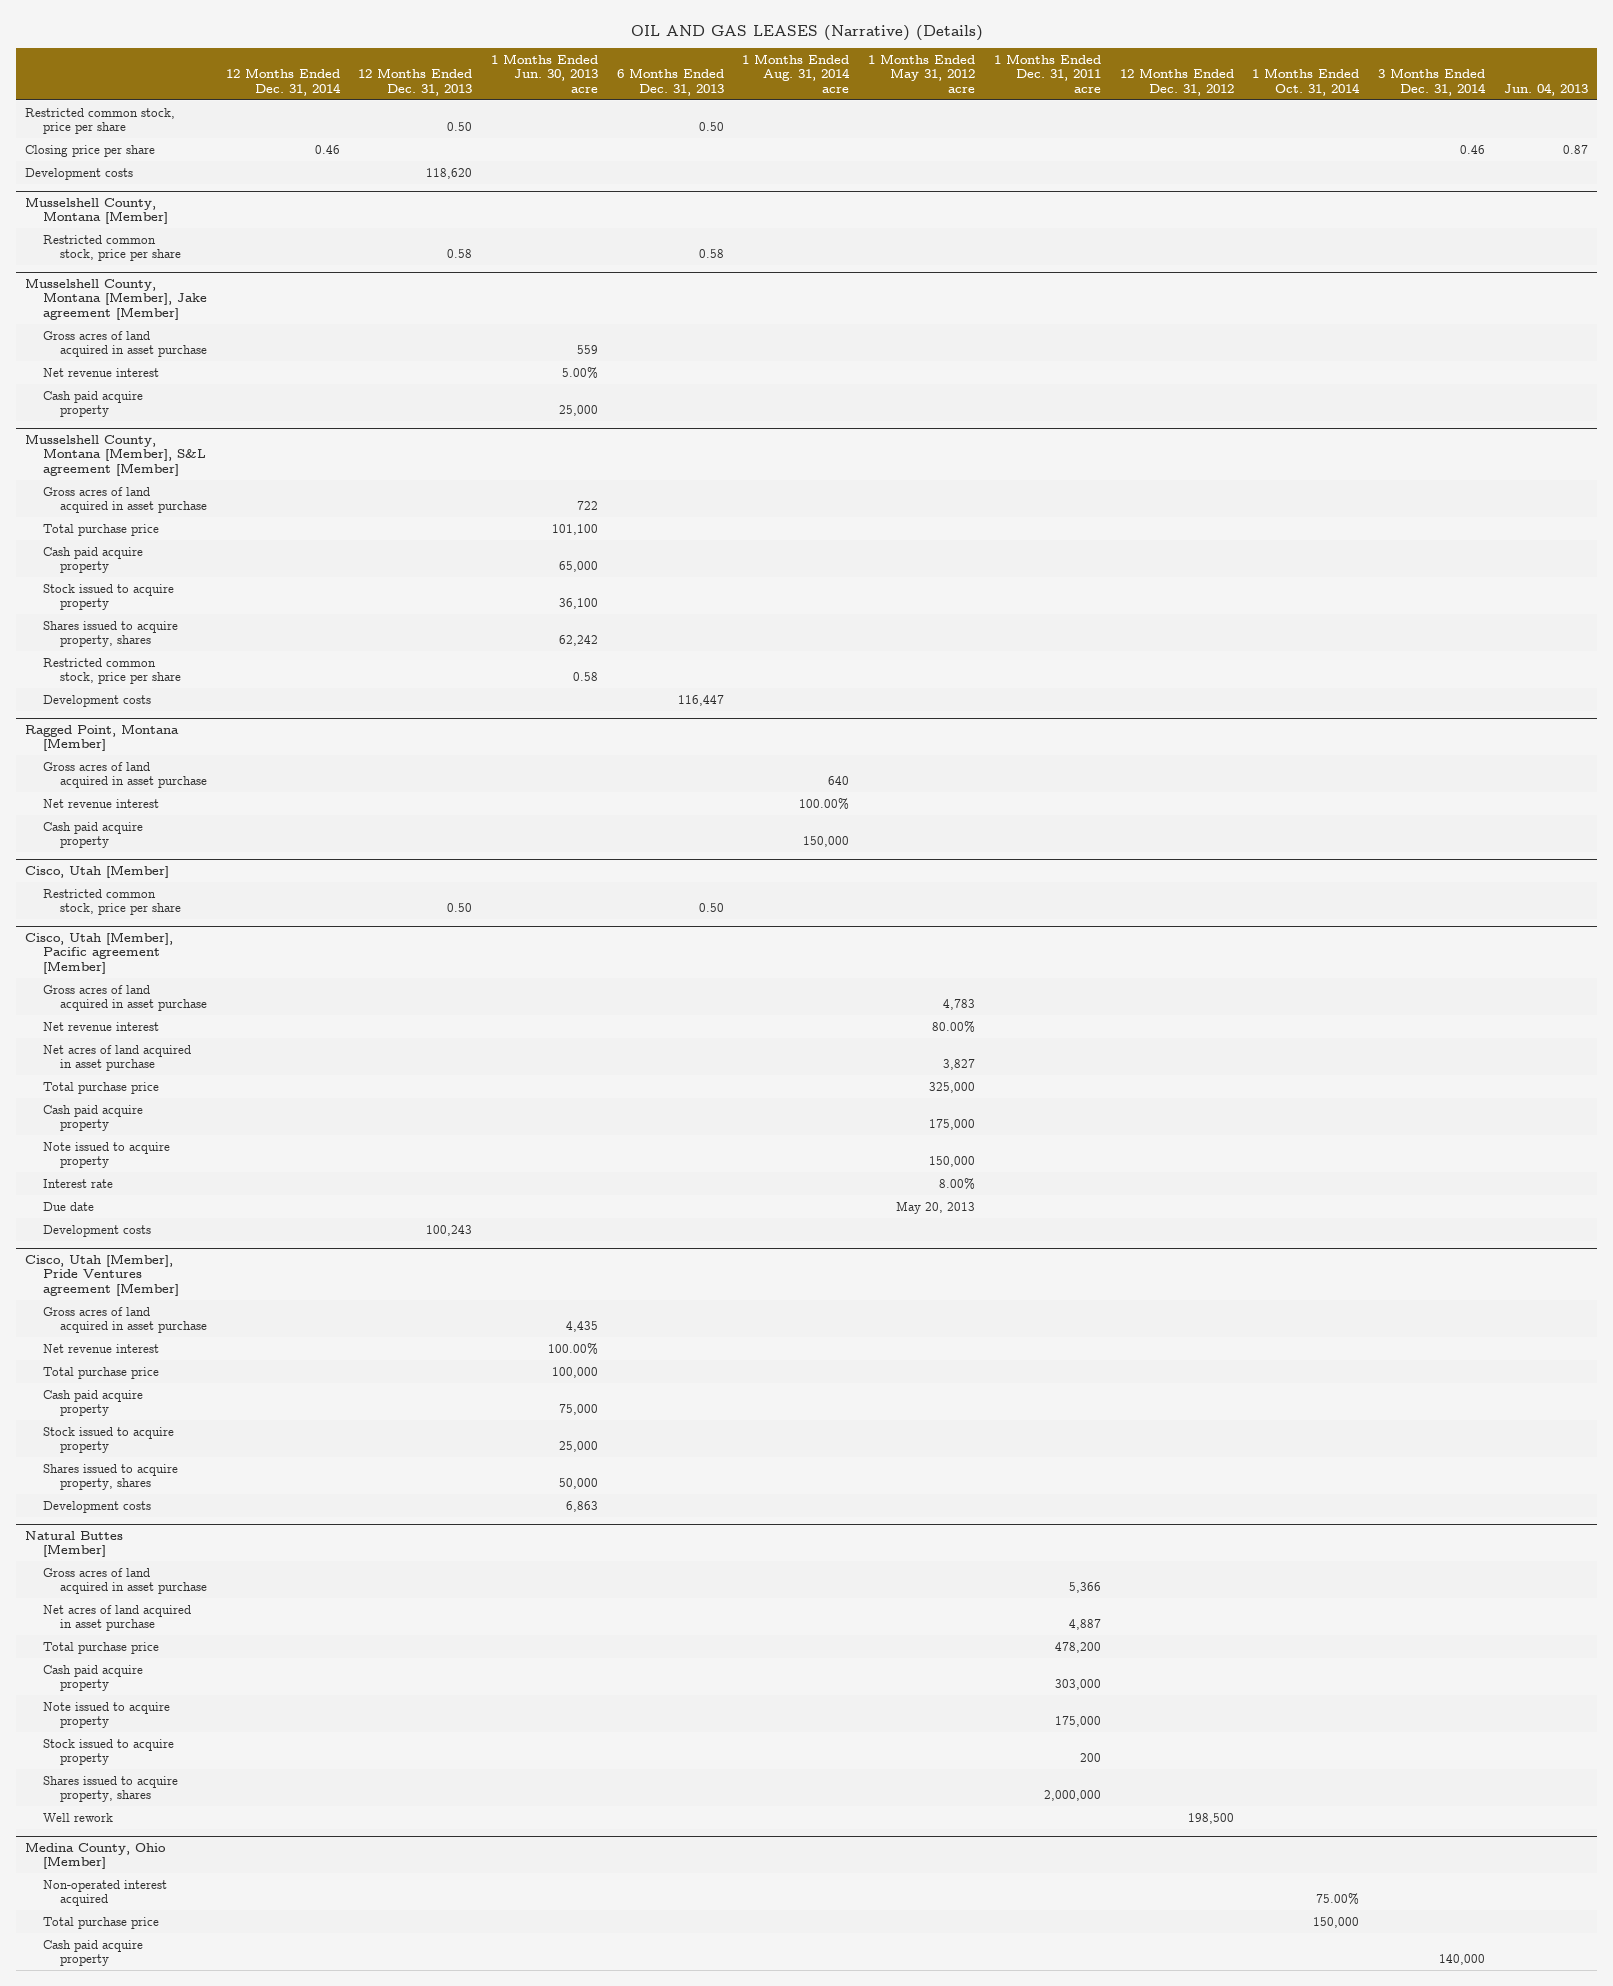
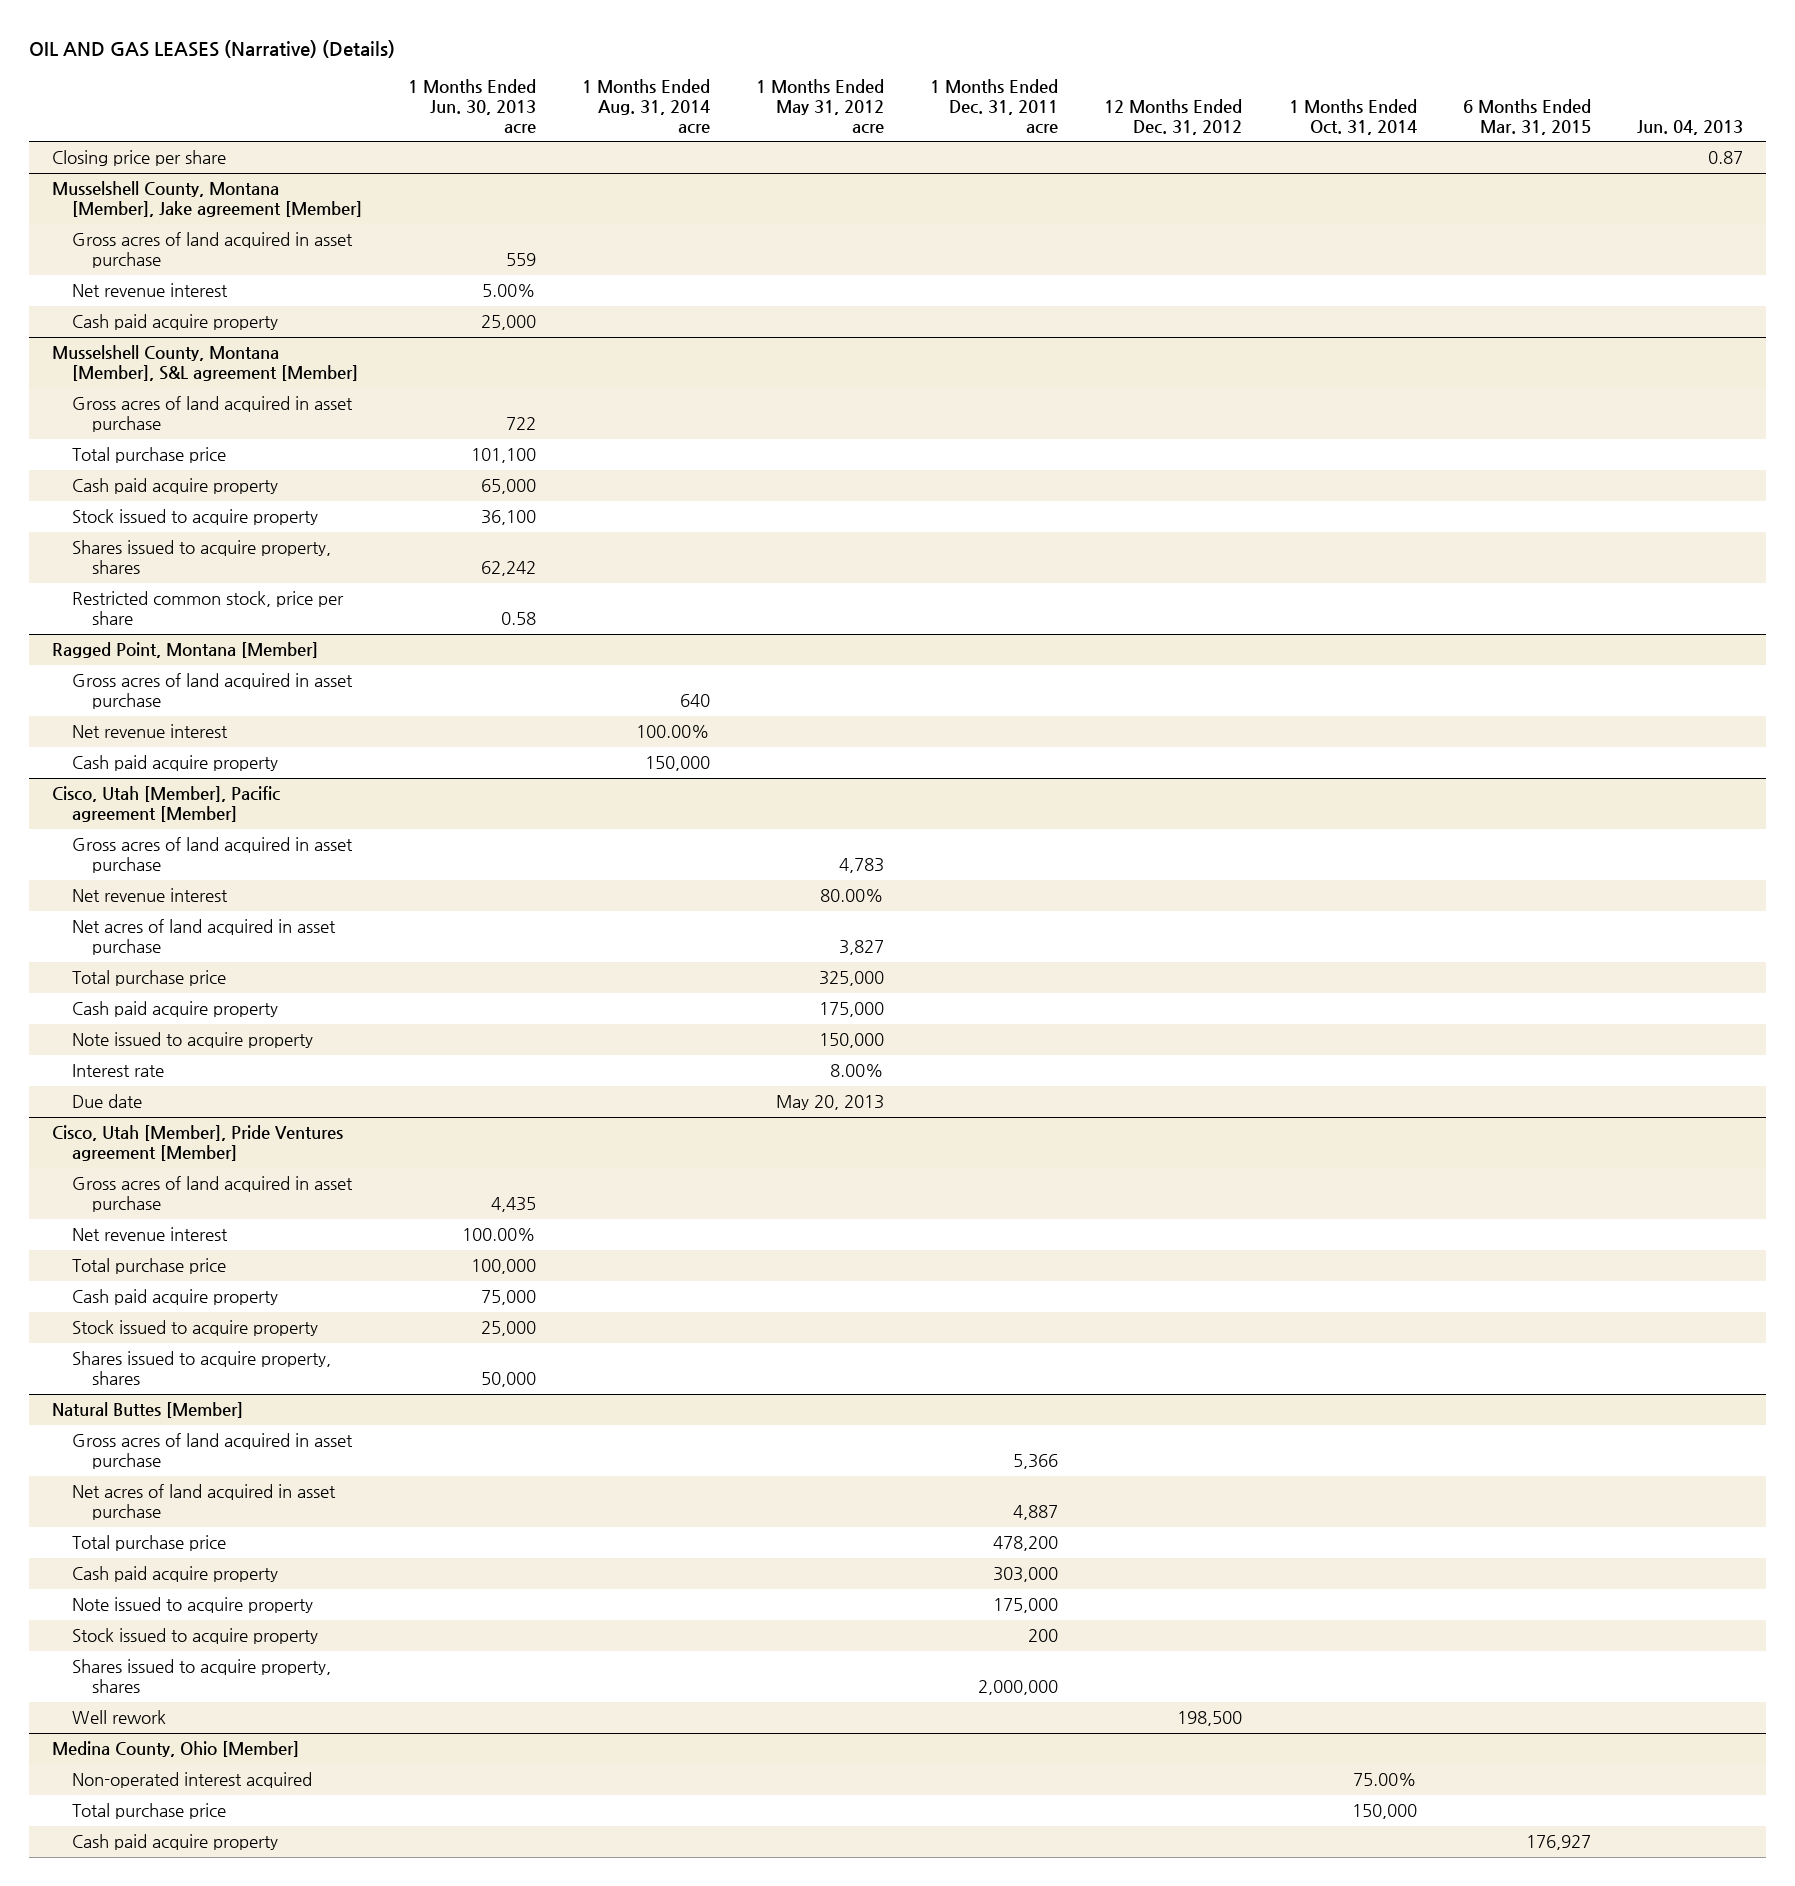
- | 12 Months Ended Dec. 31, 2014 | 12 Months Ended Dec. 31, 2013 | 1 Months Ended Jun. 30, 2013 acre | 6 Months Ended Dec. 31, 2013 | 1 Months Ended Aug. 31, 2014 acre | 1 Months Ended May 31, 2012 acre | 1 Months Ended Dec. 31, 2011 acre | 12 Months Ended Dec. 31, 2012 | 1 Months Ended Oct. 31, 2014 | 3 Months Ended Dec. 31, 2014 | Jun. 04, 2013
+ | 1 Months Ended Jun. 30, 2013 acre | 1 Months Ended Aug. 31, 2014 acre | 1 Months Ended May 31, 2012 acre | 1 Months Ended Dec. 31, 2011 acre | 12 Months Ended Dec. 31, 2012 | 1 Months Ended Oct. 31, 2014 | 6 Months Ended Mar. 31, 2015 | Jun. 04, 2013
- Restricted common stock, price per share | | 0.50 | | 0.50 | | | | | | |
- Development costs | | 118,620 | | | | | | | | |
- Musselshell County, Montana [Member]
- Restricted common stock, price per share | | 0.58 | | 0.58 | | | | | | |
@ Musselshell County, Montana [Member], S&L agreement [Member]
- Development costs | | | | 116,447 | | | | | | |
- Cisco, Utah [Member]
- Restricted common stock, price per share | | 0.50 | | 0.50 | | | | | | |
@ Cisco, Utah [Member], Pacific agreement [Member]
- Development costs | | 100,243 | | | | | | | | |
@ Cisco, Utah [Member], Pride Ventures agreement [Member]
- Development costs | | | 6,863 | | | | | | | |

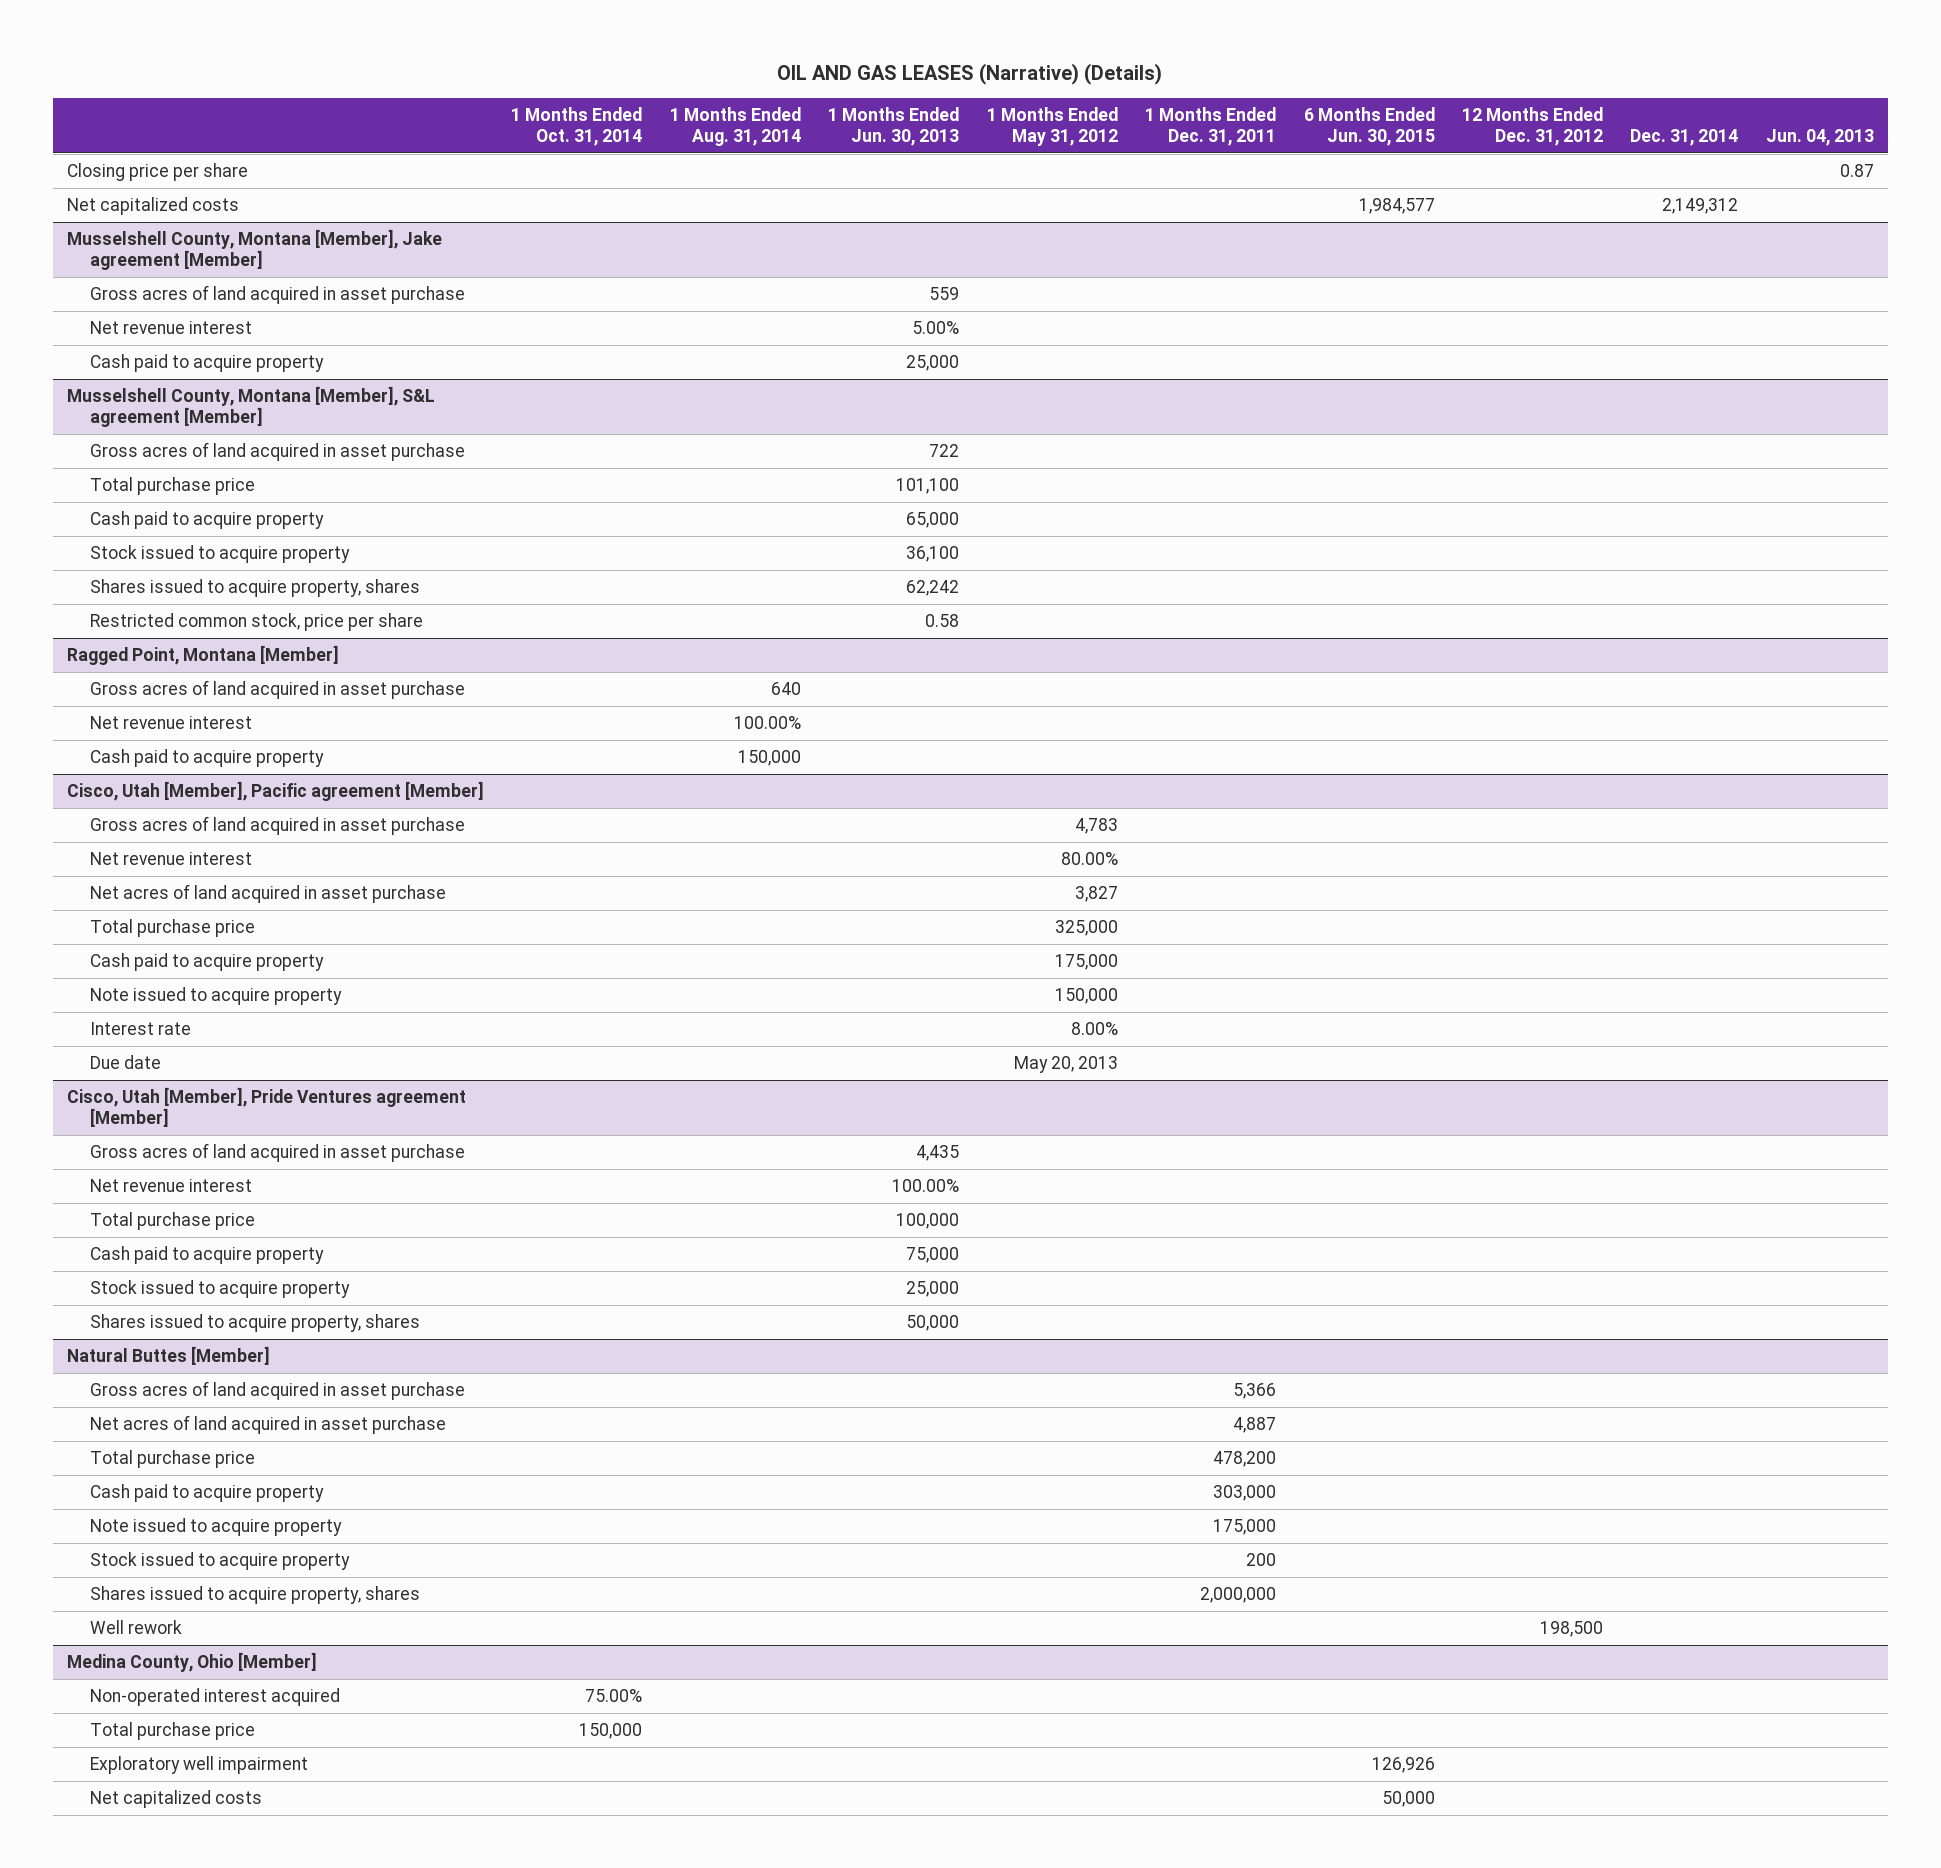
- | 1 Months Ended Jun. 30, 2013 acre | 1 Months Ended Aug. 31, 2014 acre | 1 Months Ended May 31, 2012 acre | 1 Months Ended Dec. 31, 2011 acre | 12 Months Ended Dec. 31, 2012 | 1 Months Ended Oct. 31, 2014 | 6 Months Ended Mar. 31, 2015 | Jun. 04, 2013
+ | 1 Months Ended Oct. 31, 2014 | 1 Months Ended Aug. 31, 2014 | 1 Months Ended Jun. 30, 2013 | 1 Months Ended May 31, 2012 | 1 Months Ended Dec. 31, 2011 | 6 Months Ended Jun. 30, 2015 | 12 Months Ended Dec. 31, 2012 | Dec. 31, 2014 | Jun. 04, 2013
+ Net capitalized costs | | | | | | 1,984,577 | | 2,149,312 |
@ Musselshell County, Montana [Member], Jake agreement [Member]
- Cash paid acquire property | 25,000 | | | | | | |
+ Cash paid to acquire property | | | 25,000 | | | | | |
@ Musselshell County, Montana [Member], S&L agreement [Member]
- Cash paid acquire property | 65,000 | | | | | | |
+ Cash paid to acquire property | | | 65,000 | | | | | |
@ Ragged Point, Montana [Member]
- Cash paid acquire property | | 150,000 | | | | | |
+ Cash paid to acquire property | | 150,000 | | | | | | |
@ Cisco, Utah [Member], Pacific agreement [Member]
- Cash paid acquire property | | | 175,000 | | | | |
+ Cash paid to acquire property | | | | 175,000 | | | | |
@ Cisco, Utah [Member], Pride Ventures agreement [Member]
- Cash paid acquire property | 75,000 | | | | | | |
+ Cash paid to acquire property | | | 75,000 | | | | | |
@ Natural Buttes [Member]
- Cash paid acquire property | | | | 303,000 | | | |
+ Cash paid to acquire property | | | | | 303,000 | | | |
@ Medina County, Ohio [Member]
- Cash paid acquire property | | | | | | | 176,927 |
+ Exploratory well impairment | | | | | | 126,926 | | |
+ Net capitalized costs | | | | | | 50,000 | | |

